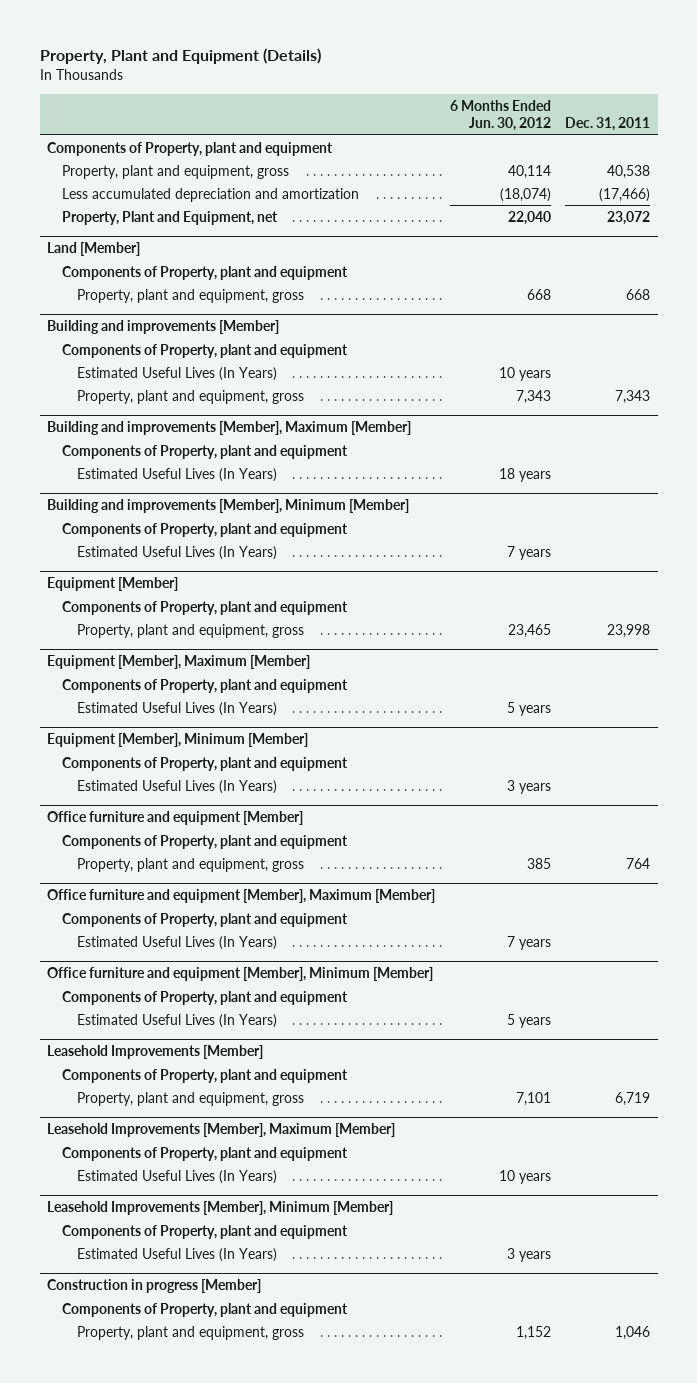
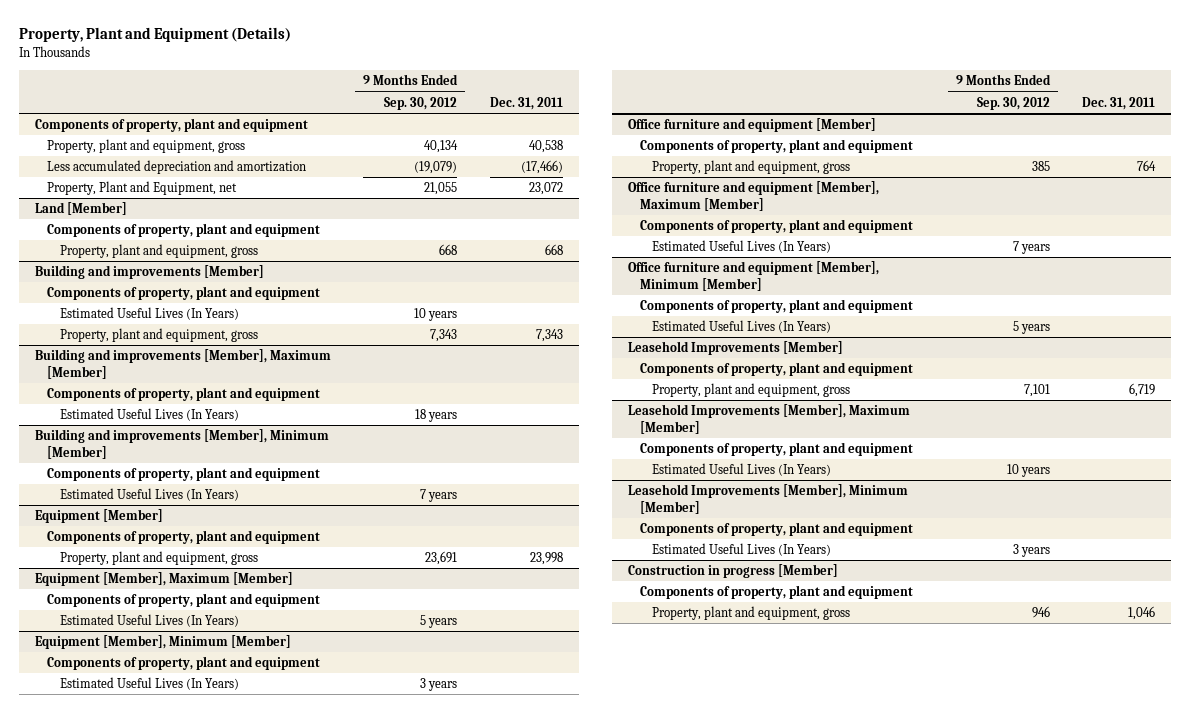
- | 6 Months Ended Jun. 30, 2012 | Dec. 31, 2011
+ | 9 Months Ended Sep. 30, 2012 | Dec. 31, 2011
- Components of Property, plant and equipment
+ Components of property, plant and equipment
@ Land [Member]
- Components of Property, plant and equipment
+ Components of property, plant and equipment
@ Building and improvements [Member]
- Components of Property, plant and equipment
+ Components of property, plant and equipment
@ Building and improvements [Member], Maximum [Member]
- Components of Property, plant and equipment
+ Components of property, plant and equipment
@ Building and improvements [Member], Minimum [Member]
- Components of Property, plant and equipment
+ Components of property, plant and equipment
@ Equipment [Member]
- Components of Property, plant and equipment
+ Components of property, plant and equipment
@ Equipment [Member], Maximum [Member]
- Components of Property, plant and equipment
+ Components of property, plant and equipment
@ Equipment [Member], Minimum [Member]
- Components of Property, plant and equipment
+ Components of property, plant and equipment
@ Office furniture and equipment [Member]
- Components of Property, plant and equipment
+ Components of property, plant and equipment
@ Office furniture and equipment [Member], Maximum [Member]
- Components of Property, plant and equipment
+ Components of property, plant and equipment
@ Office furniture and equipment [Member], Minimum [Member]
- Components of Property, plant and equipment
+ Components of property, plant and equipment
@ Leasehold Improvements [Member]
- Components of Property, plant and equipment
+ Components of property, plant and equipment
@ Leasehold Improvements [Member], Maximum [Member]
- Components of Property, plant and equipment
+ Components of property, plant and equipment
@ Leasehold Improvements [Member], Minimum [Member]
- Components of Property, plant and equipment
+ Components of property, plant and equipment
@ Construction in progress [Member]
- Components of Property, plant and equipment
+ Components of property, plant and equipment

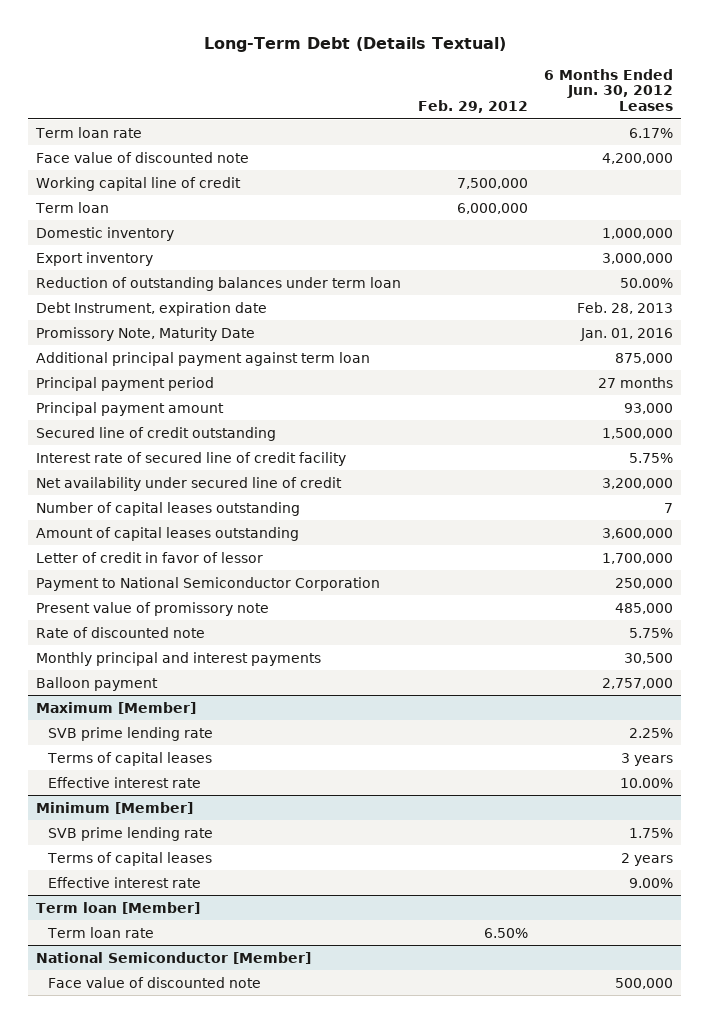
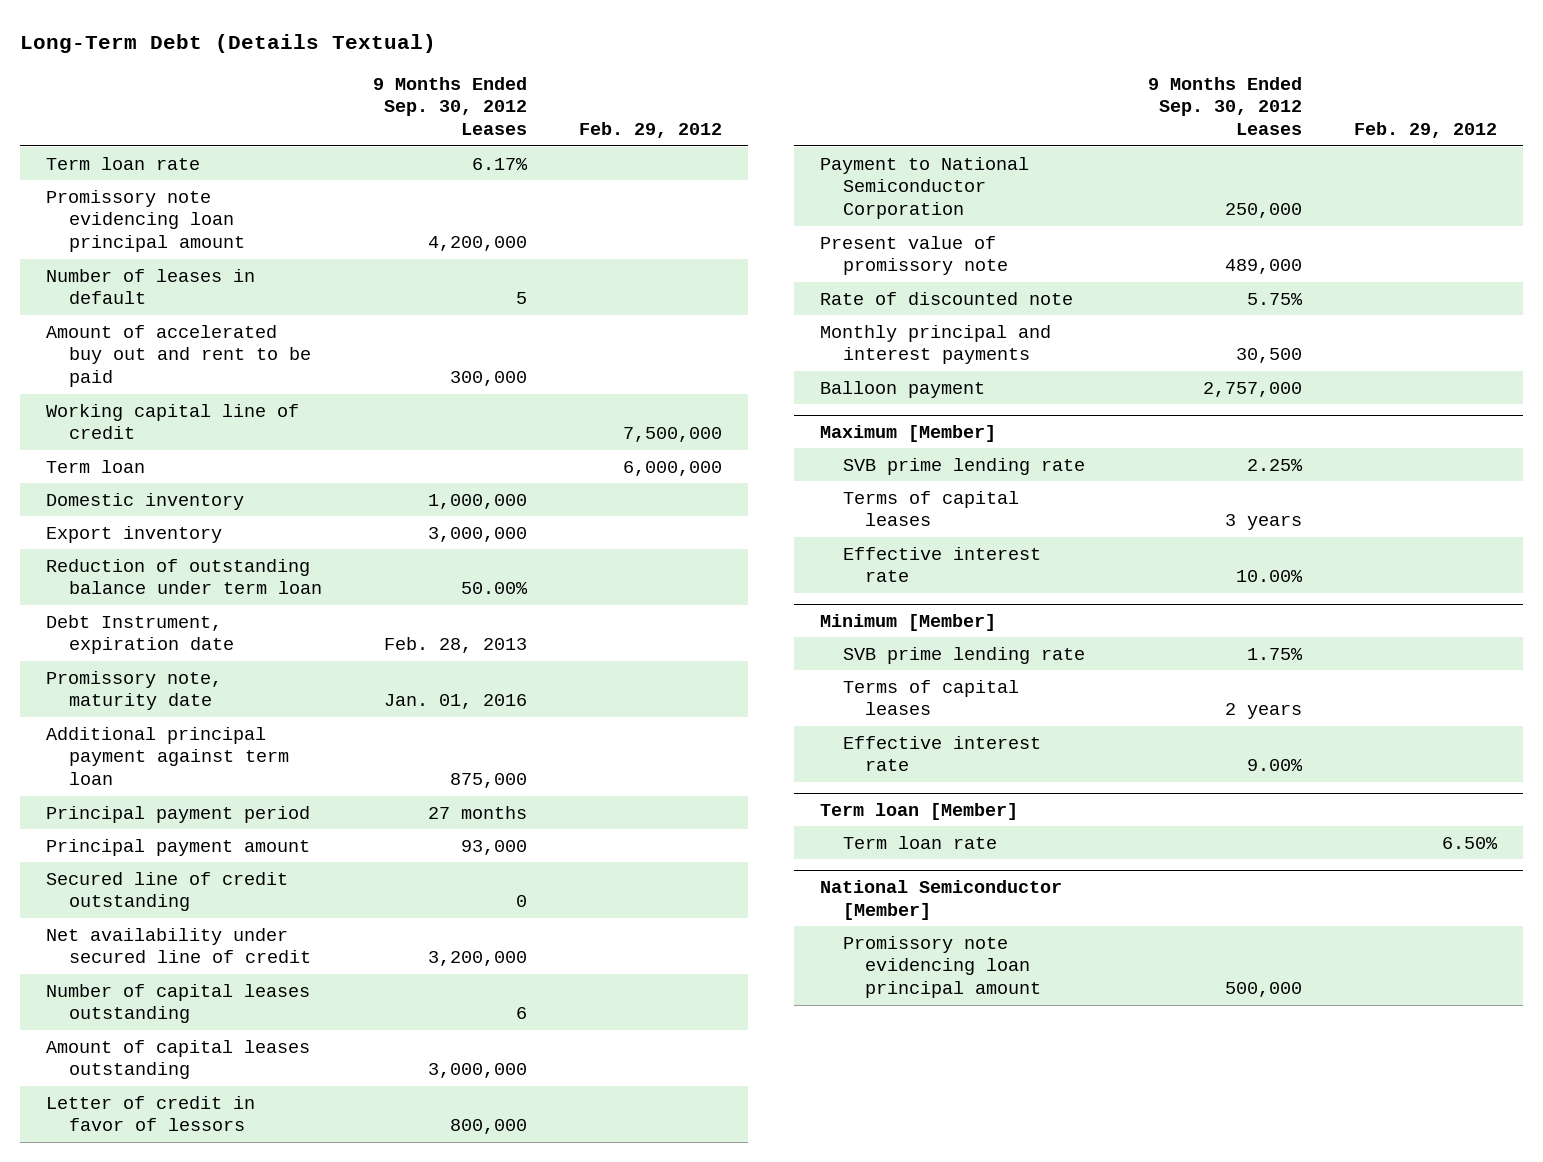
- | Feb. 29, 2012 | 6 Months Ended Jun. 30, 2012 Leases
+ | 9 Months Ended Sep. 30, 2012 Leases | Feb. 29, 2012
- Face value of discounted note | | 4,200,000
+ Promissory note evidencing loan principal amount | 4,200,000 |
+ Number of leases in default | 5 |
+ Amount of accelerated buy out and rent to be paid | 300,000 |
- Reduction of outstanding balances under term loan | | 50.00%
+ Reduction of outstanding balance under term loan | 50.00% |
- Promissory Note, Maturity Date | | Jan. 01, 2016
+ Promissory note, maturity date | Jan. 01, 2016 |
- Interest rate of secured line of credit facility | | 5.75%
- Letter of credit in favor of lessor | | 1,700,000
+ Letter of credit in favor of lessors | 800,000 |
@ National Semiconductor [Member]
- Face value of discounted note | | 500,000
+ Promissory note evidencing loan principal amount | 500,000 |

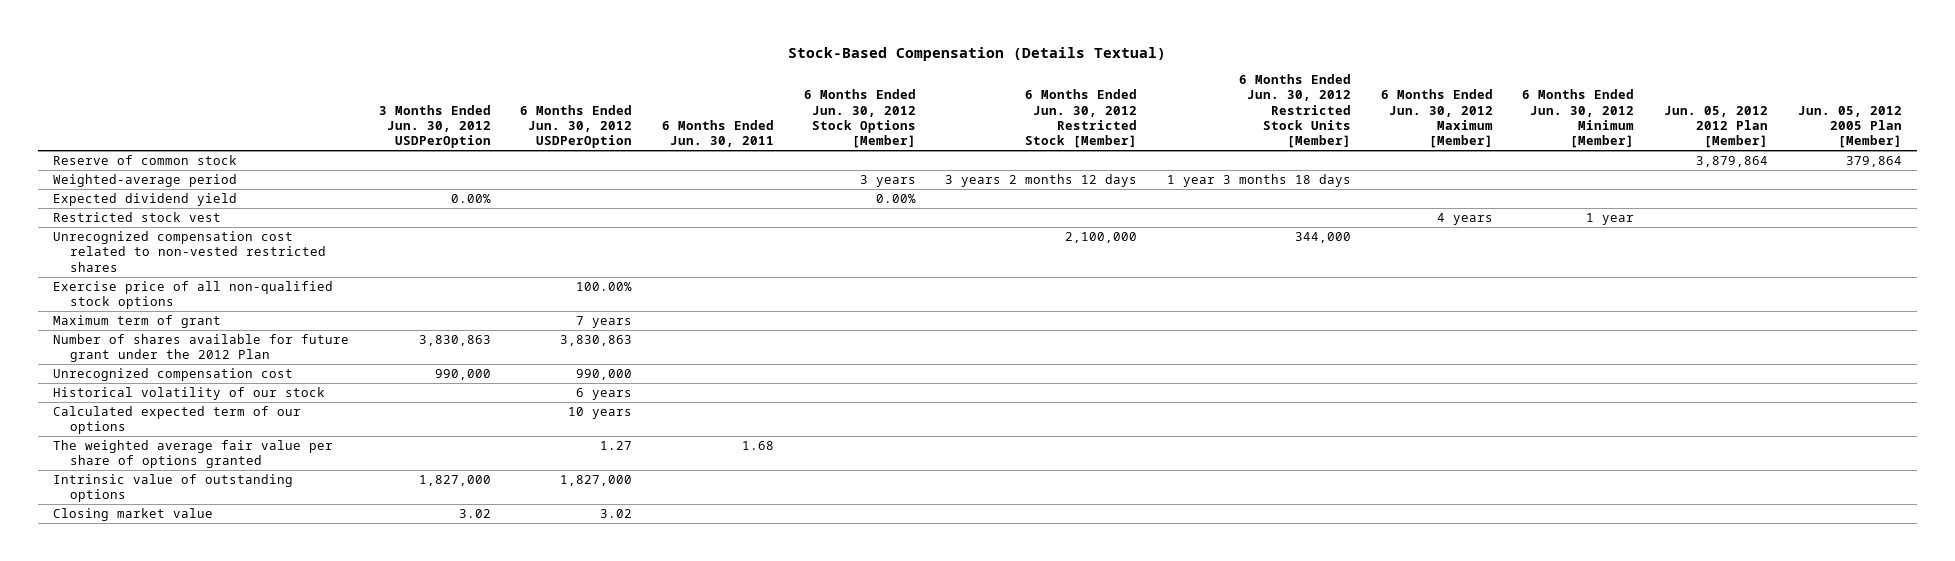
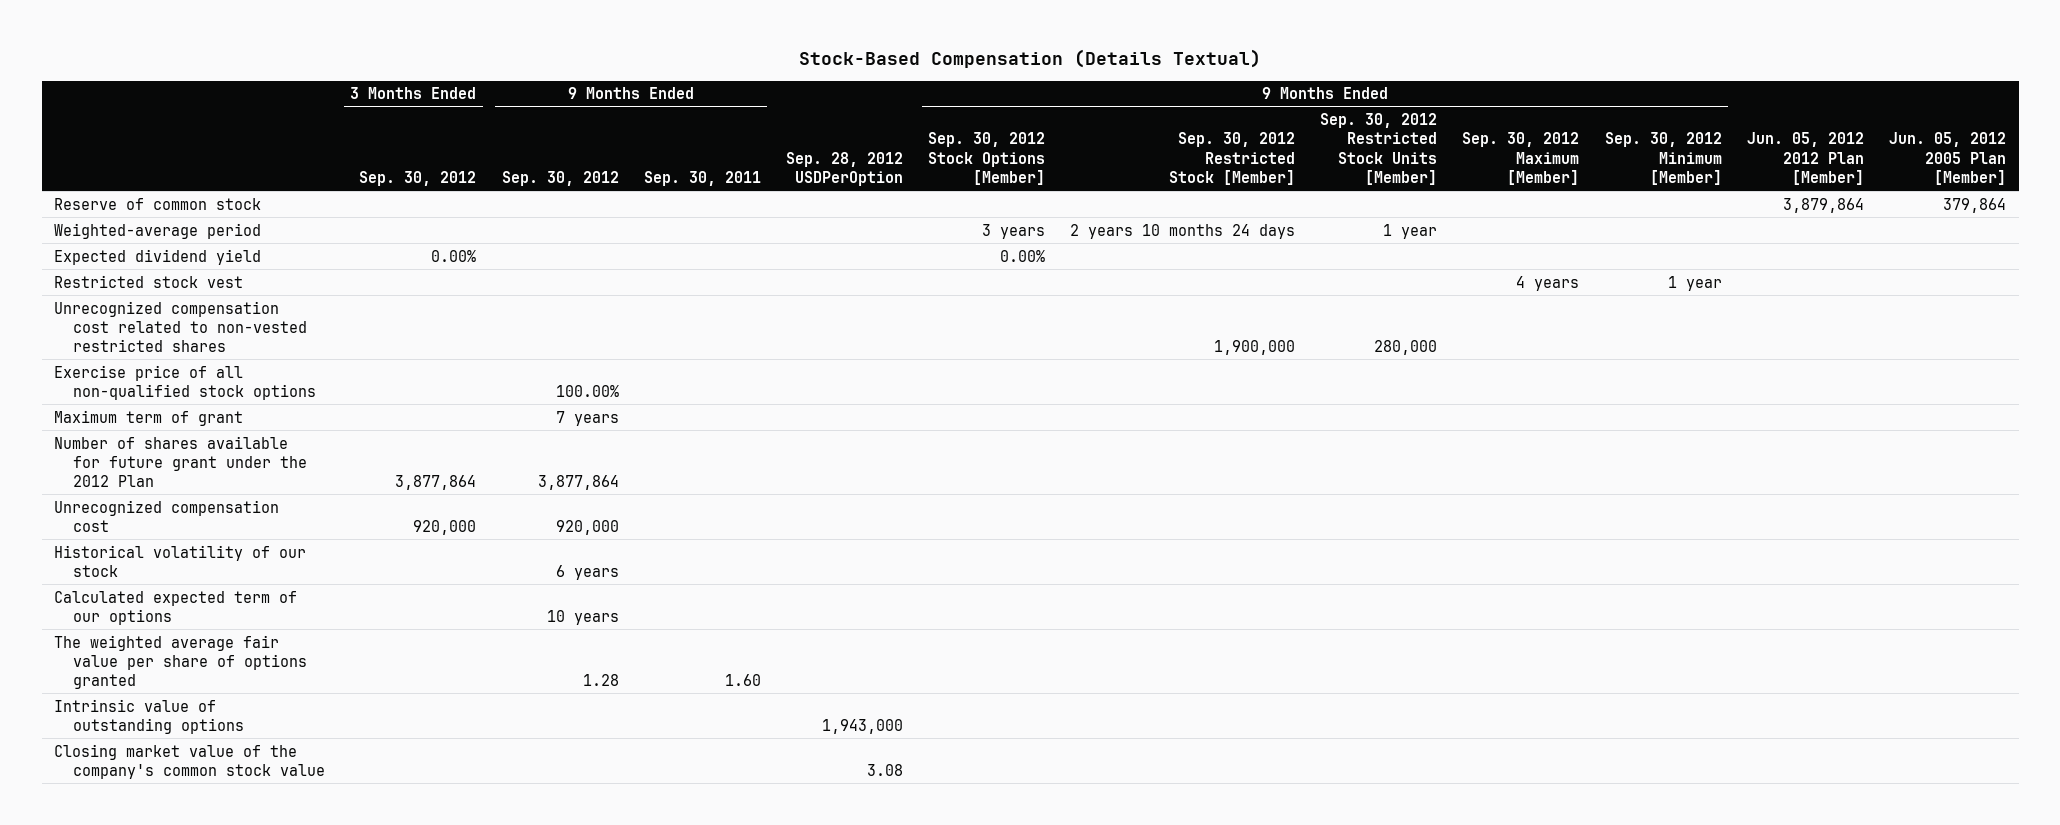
- | 3 Months Ended Jun. 30, 2012 USDPerOption | 6 Months Ended Jun. 30, 2012 USDPerOption | 6 Months Ended Jun. 30, 2011 | 6 Months Ended Jun. 30, 2012 Stock Options [Member] | 6 Months Ended Jun. 30, 2012 Restricted Stock [Member] | 6 Months Ended Jun. 30, 2012 Restricted Stock Units [Member] | 6 Months Ended Jun. 30, 2012 Maximum [Member] | 6 Months Ended Jun. 30, 2012 Minimum [Member] | Jun. 05, 2012 2012 Plan [Member] | Jun. 05, 2012 2005 Plan [Member]
+ | 3 Months Ended Sep. 30, 2012 | 9 Months Ended Sep. 30, 2012 | 9 Months Ended Sep. 30, 2011 | Sep. 28, 2012 USDPerOption | 9 Months Ended Sep. 30, 2012 Stock Options [Member] | 9 Months Ended Sep. 30, 2012 Restricted Stock [Member] | 9 Months Ended Sep. 30, 2012 Restricted Stock Units [Member] | 9 Months Ended Sep. 30, 2012 Maximum [Member] | 9 Months Ended Sep. 30, 2012 Minimum [Member] | Jun. 05, 2012 2012 Plan [Member] | Jun. 05, 2012 2005 Plan [Member]
- Closing market value | 3.02 | 3.02 | | | | | | | |
+ Closing market value of the company's common stock value | | | | 3.08 | | | | | | |

